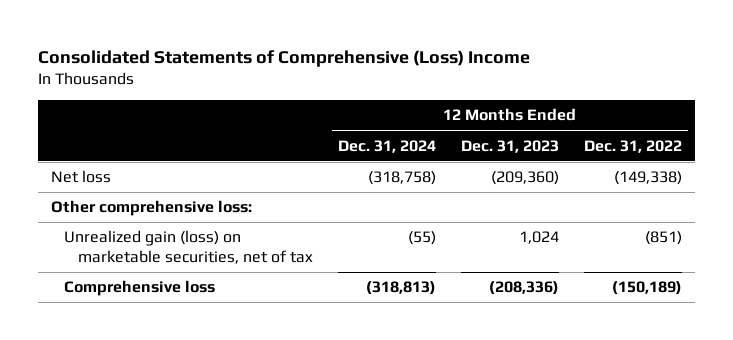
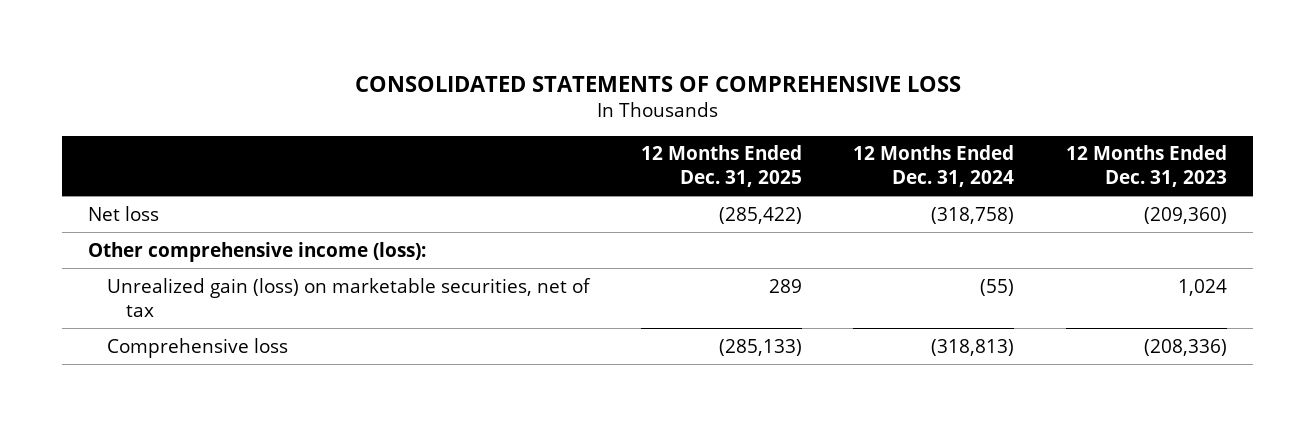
- Consolidated Statements of Comprehensive (Loss) Income
+ CONSOLIDATED STATEMENTS OF COMPREHENSIVE LOSS
- | 12 Months Ended Dec. 31, 2024 | 12 Months Ended Dec. 31, 2023 | 12 Months Ended Dec. 31, 2022
+ | 12 Months Ended Dec. 31, 2025 | 12 Months Ended Dec. 31, 2024 | 12 Months Ended Dec. 31, 2023
- Other comprehensive loss:
+ Other comprehensive income (loss):

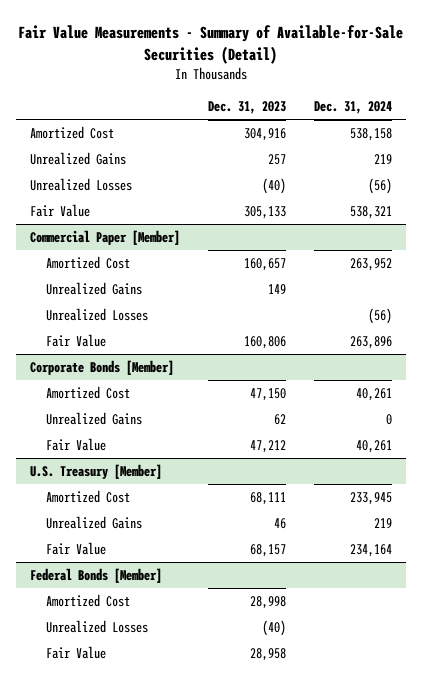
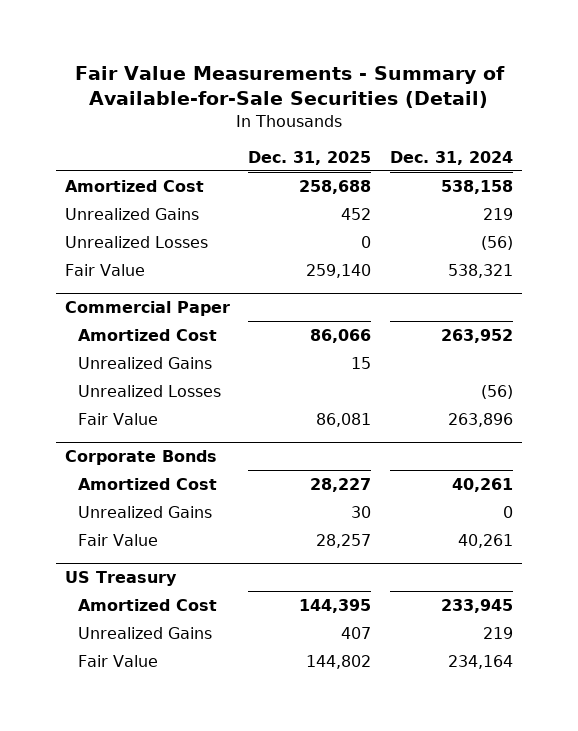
- | Dec. 31, 2023 | Dec. 31, 2024
+ | Dec. 31, 2025 | Dec. 31, 2024
- Commercial Paper [Member]
+ Commercial Paper
- Corporate Bonds [Member]
+ Corporate Bonds
- U.S. Treasury [Member]
+ US Treasury
- Federal Bonds [Member]
- Amortized Cost | 28,998 |
- Unrealized Losses | (40) |
- Fair Value | 28,958 |

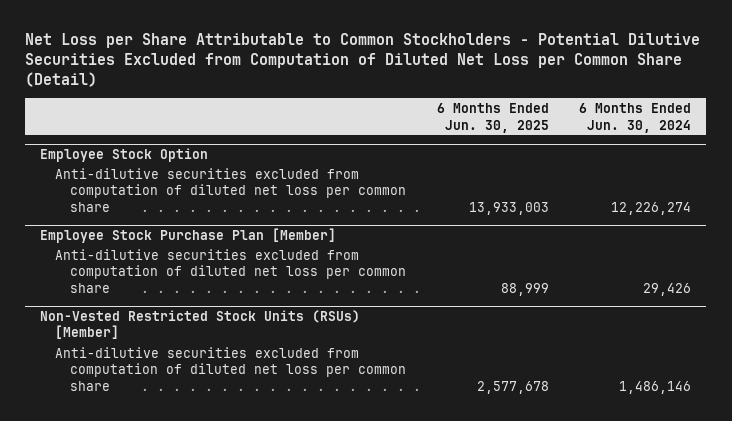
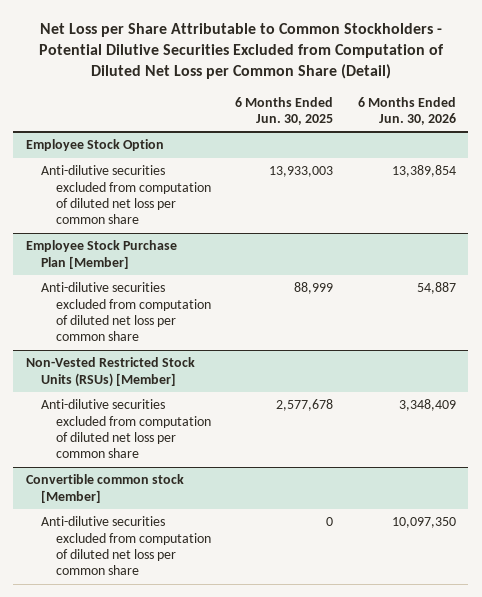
- | 6 Months Ended Jun. 30, 2025 | 6 Months Ended Jun. 30, 2024
+ | 6 Months Ended Jun. 30, 2025 | 6 Months Ended Jun. 30, 2026
+ Convertible common stock [Member]
+ Anti-dilutive securities excluded from computation of diluted net loss per common share | 0 | 10,097,350

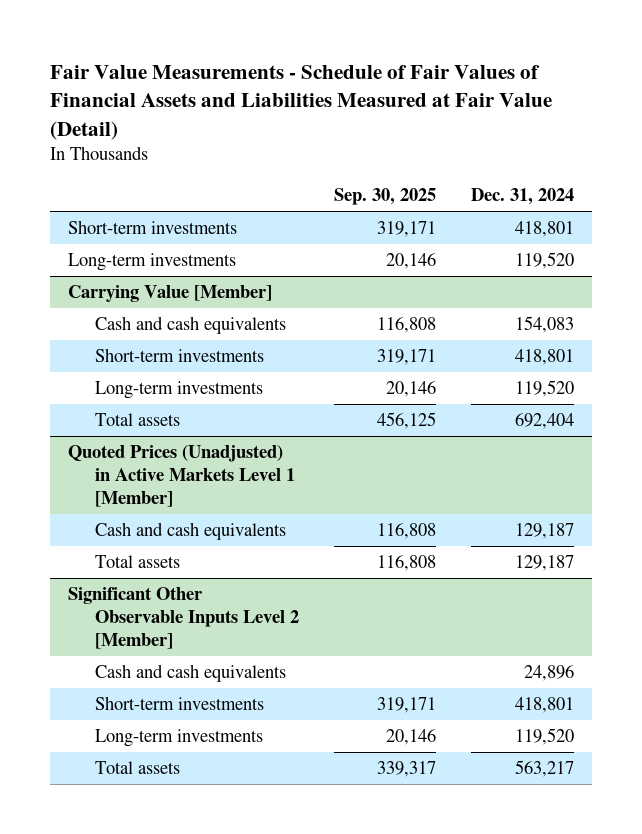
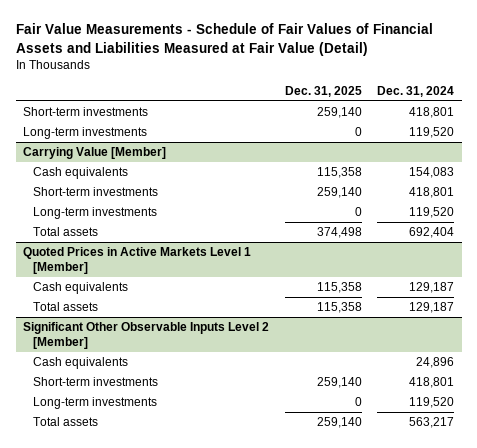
- | Sep. 30, 2025 | Dec. 31, 2024
+ | Dec. 31, 2025 | Dec. 31, 2024
@ Carrying Value [Member]
- Cash and cash equivalents | 116,808 | 154,083
+ Cash equivalents | 115,358 | 154,083
- Quoted Prices (Unadjusted) in Active Markets Level 1 [Member]
- Cash and cash equivalents | 116,808 | 129,187
+ Quoted Prices in Active Markets Level 1 [Member]
+ Cash equivalents | 115,358 | 129,187
@ Significant Other Observable Inputs Level 2 [Member]
- Cash and cash equivalents | | 24,896
+ Cash equivalents | | 24,896

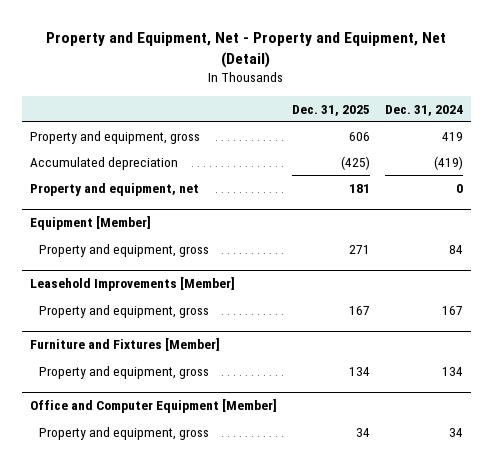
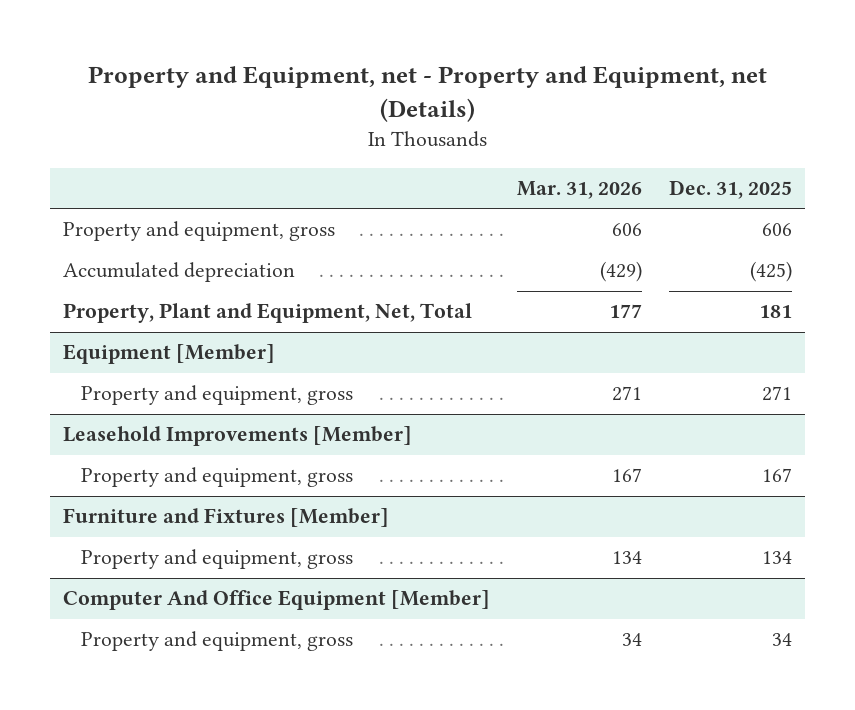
- Property and Equipment, Net - Property and Equipment, Net (Detail)
+ Property and Equipment, net - Property and Equipment, net (Details)
- | Dec. 31, 2025 | Dec. 31, 2024
+ | Mar. 31, 2026 | Dec. 31, 2025
- Property and equipment, net | 181 | 0
+ Property, Plant and Equipment, Net, Total | 177 | 181
- Office and Computer Equipment [Member]
+ Computer And Office Equipment [Member]

